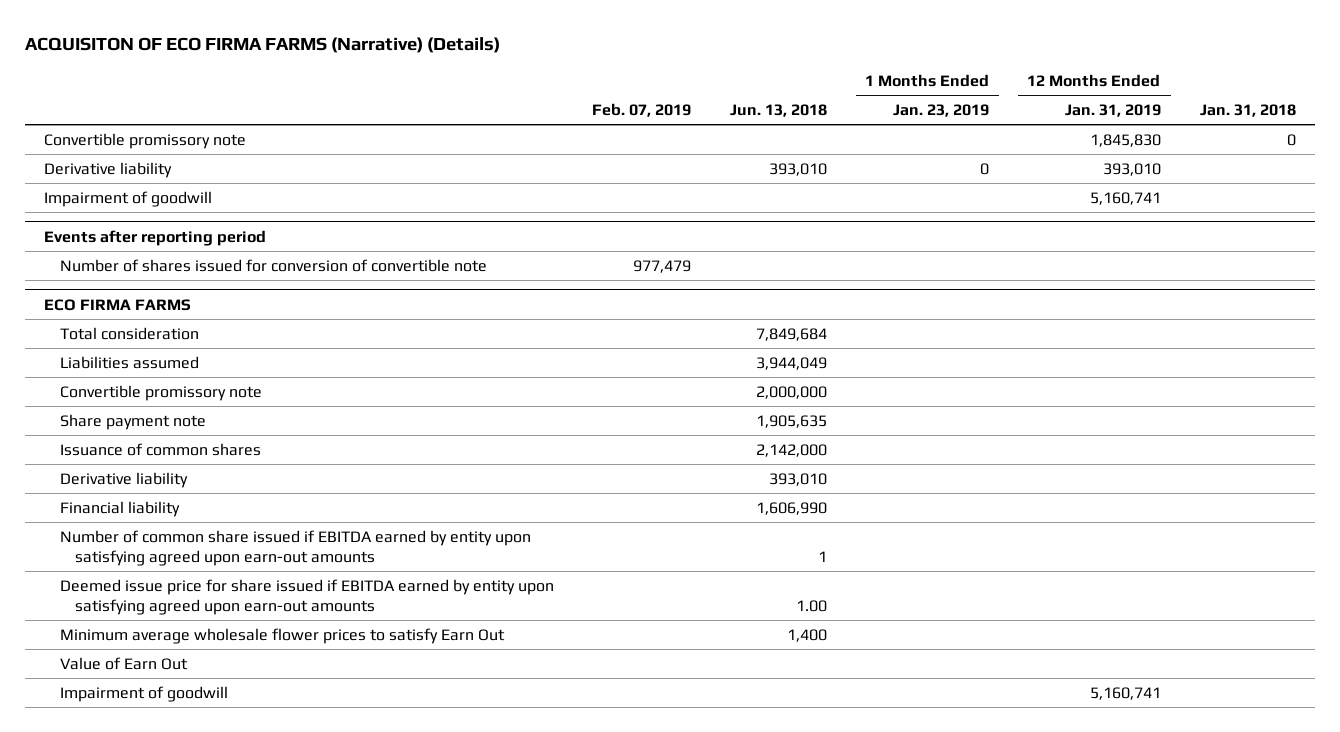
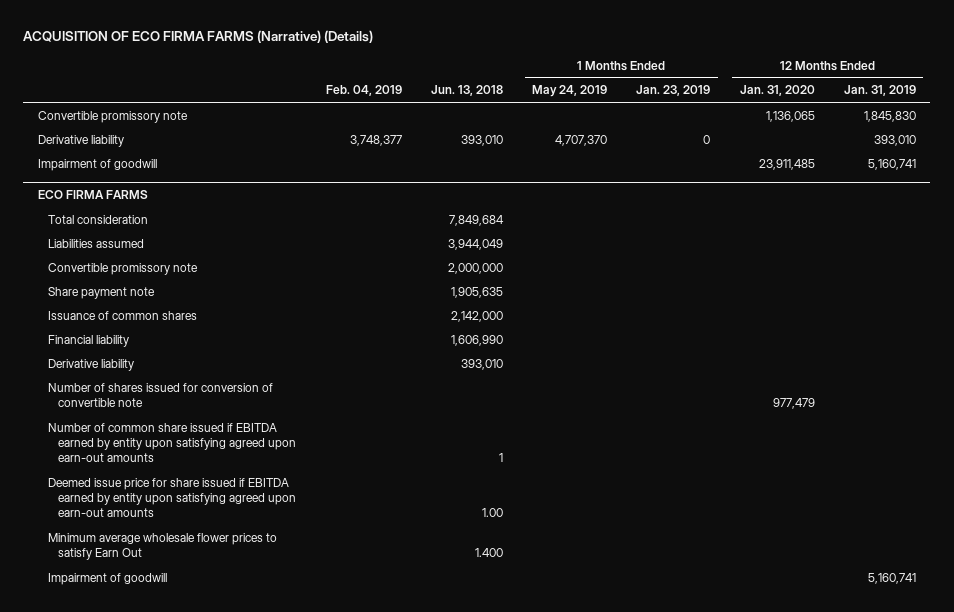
- ACQUISITON OF ECO FIRMA FARMS (Narrative) (Details)
+ ACQUISITION OF ECO FIRMA FARMS (Narrative) (Details)
- | Feb. 07, 2019 | Jun. 13, 2018 | 1 Months Ended Jan. 23, 2019 | 12 Months Ended Jan. 31, 2019 | Jan. 31, 2018
+ | Feb. 04, 2019 | Jun. 13, 2018 | 1 Months Ended May 24, 2019 | 1 Months Ended Jan. 23, 2019 | 12 Months Ended Jan. 31, 2020 | 12 Months Ended Jan. 31, 2019
- Events after reporting period
- Number of shares issued for conversion of convertible note | 977,479 | | | |
@ ECO FIRMA FARMS
moved down: Derivative liability | | 393,010 | | | |
+ Number of shares issued for conversion of convertible note | | | | | 977,479 |
- Minimum average wholesale flower prices to satisfy Earn Out | | 1,400 | | |
- Value of Earn Out
+ Minimum average wholesale flower prices to satisfy Earn Out | | 1.400 | | | |

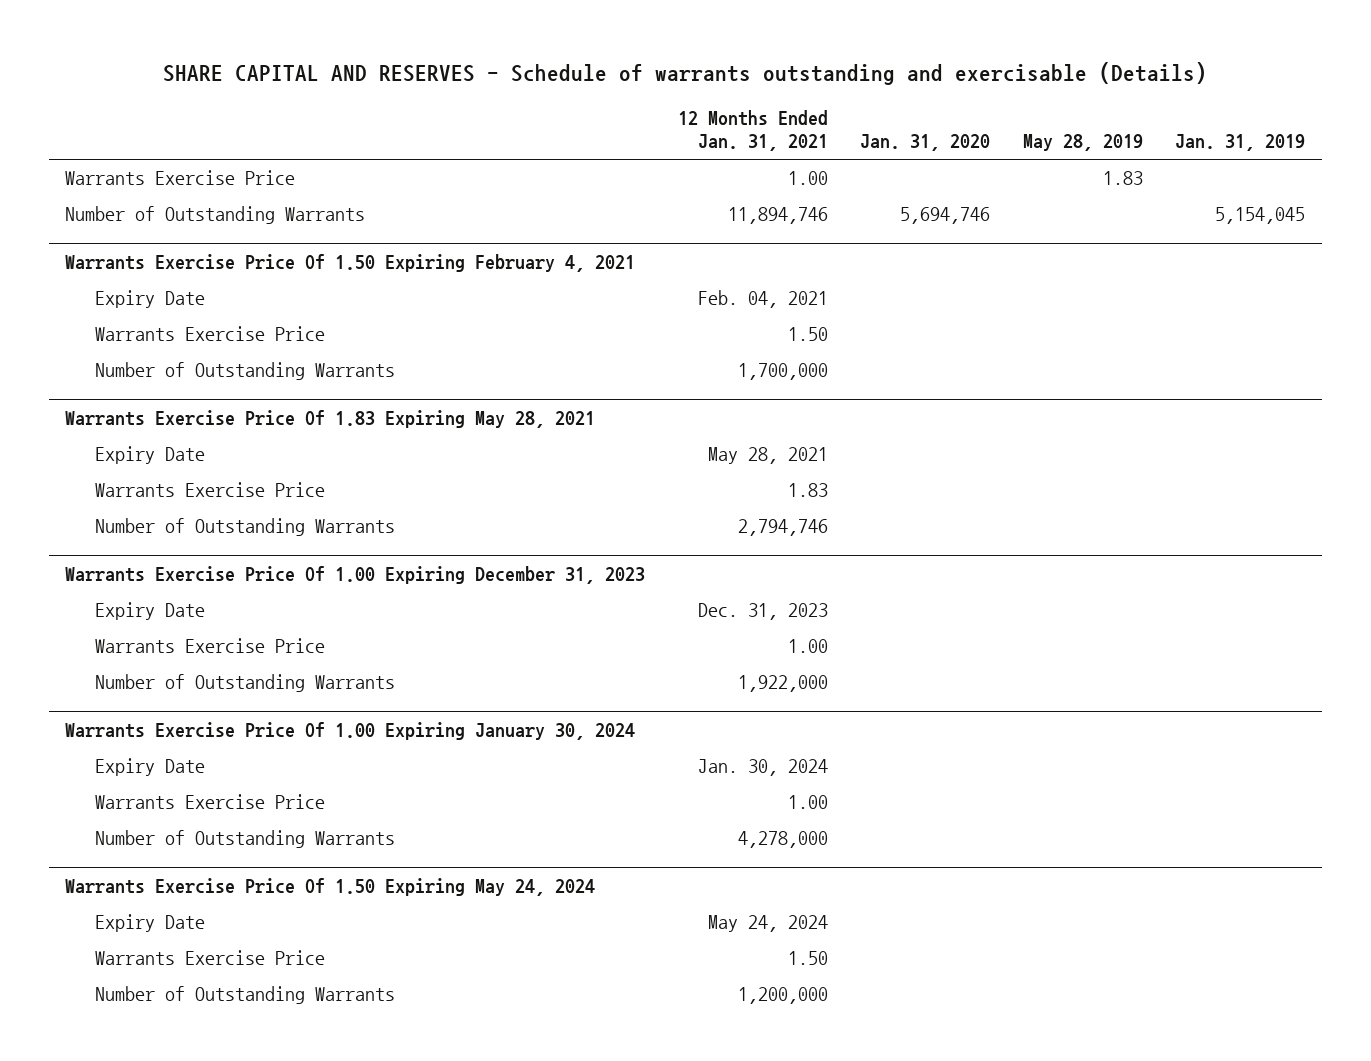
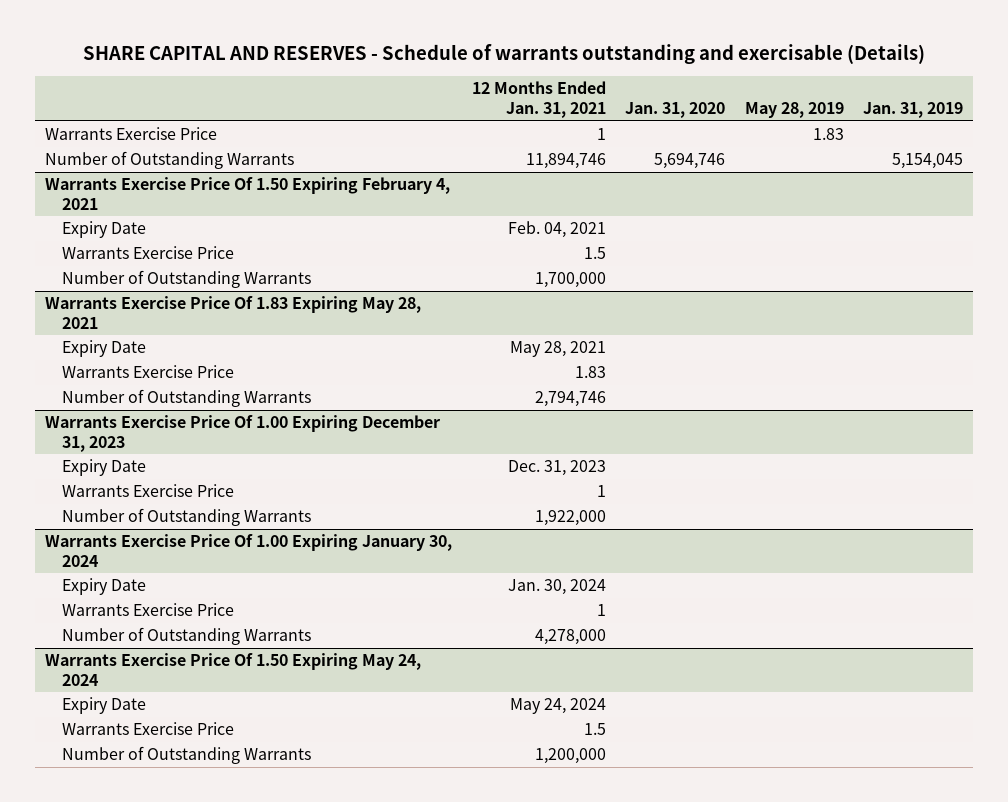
- Warrants Exercise Price | 1.00 | | 1.83 |
+ Warrants Exercise Price | 1 | | 1.83 |
@ Warrants Exercise Price Of 1.50 Expiring February 4, 2021
- Warrants Exercise Price | 1.50 | | |
+ Warrants Exercise Price | 1.5 | | |
@ Warrants Exercise Price Of 1.00 Expiring December 31, 2023
- Warrants Exercise Price | 1.00 | | |
+ Warrants Exercise Price | 1 | | |
@ Warrants Exercise Price Of 1.00 Expiring January 30, 2024
- Warrants Exercise Price | 1.00 | | |
+ Warrants Exercise Price | 1 | | |
@ Warrants Exercise Price Of 1.50 Expiring May 24, 2024
- Warrants Exercise Price | 1.50 | | |
+ Warrants Exercise Price | 1.5 | | |

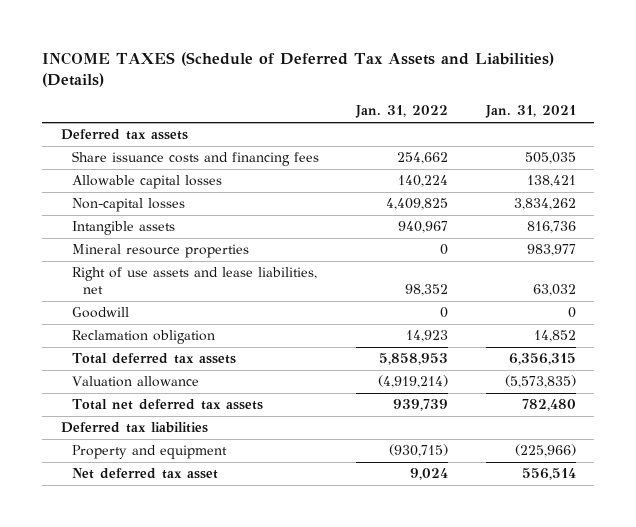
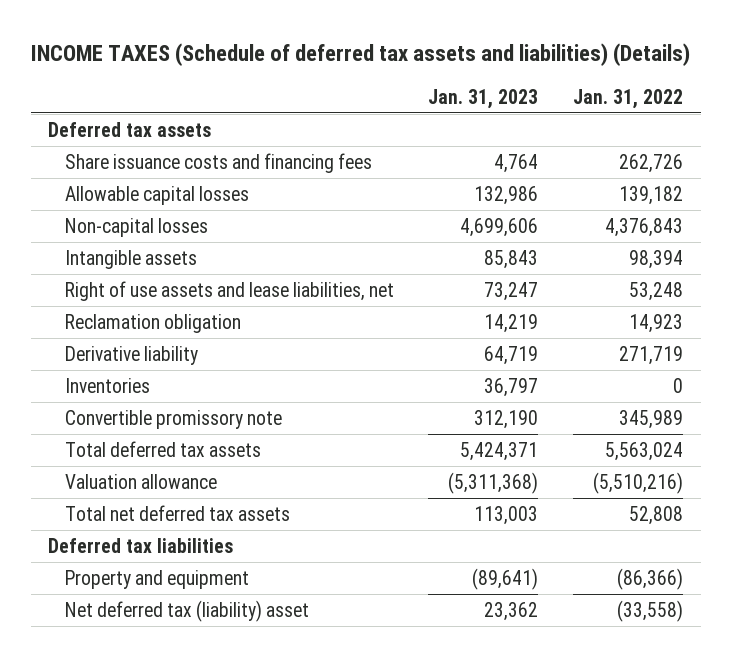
- INCOME TAXES (Schedule of Deferred Tax Assets and Liabilities) (Details)
+ INCOME TAXES (Schedule of deferred tax assets and liabilities) (Details)
- | Jan. 31, 2022 | Jan. 31, 2021
+ | Jan. 31, 2023 | Jan. 31, 2022
- Share issuance costs and financing fees | 254,662 | 505,035
- Allowable capital losses | 140,224 | 138,421
- Non-capital losses | 4,409,825 | 3,834,262
- Intangible assets | 940,967 | 816,736
- Mineral resource properties | 0 | 983,977
- Right of use assets and lease liabilities, net | 98,352 | 63,032
- Goodwill | 0 | 0
+ Share issuance costs and financing fees | 4,764 | 262,726
+ Allowable capital losses | 132,986 | 139,182
+ Non-capital losses | 4,699,606 | 4,376,843
+ Intangible assets | 85,843 | 98,394
+ Right of use assets and lease liabilities, net | 73,247 | 53,248
- Total deferred tax assets | 5,858,953 | 6,356,315
- Valuation allowance | (4,919,214) | (5,573,835)
- Total net deferred tax assets | 939,739 | 782,480
+ Derivative liability | 64,719 | 271,719
+ Inventories | 36,797 | 0
+ Convertible promissory note | 312,190 | 345,989
+ Total deferred tax assets | 5,424,371 | 5,563,024
+ Valuation allowance | (5,311,368) | (5,510,216)
+ Total net deferred tax assets | 113,003 | 52,808
- Property and equipment | (930,715) | (225,966)
- Net deferred tax asset | 9,024 | 556,514
+ Property and equipment | (89,641) | (86,366)
+ Net deferred tax (liability) asset | 23,362 | (33,558)

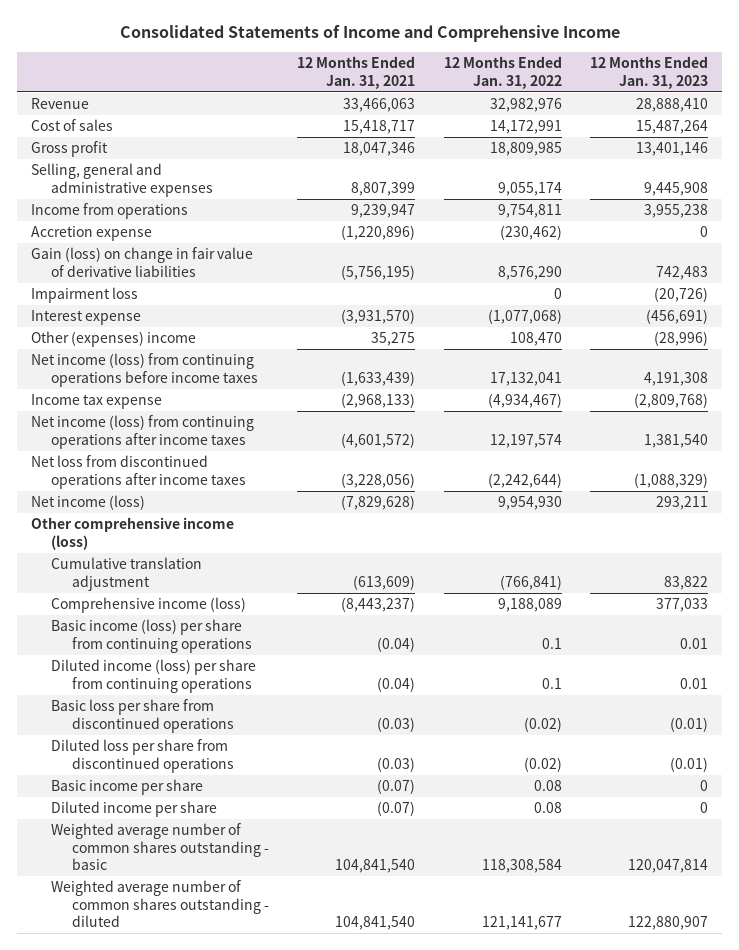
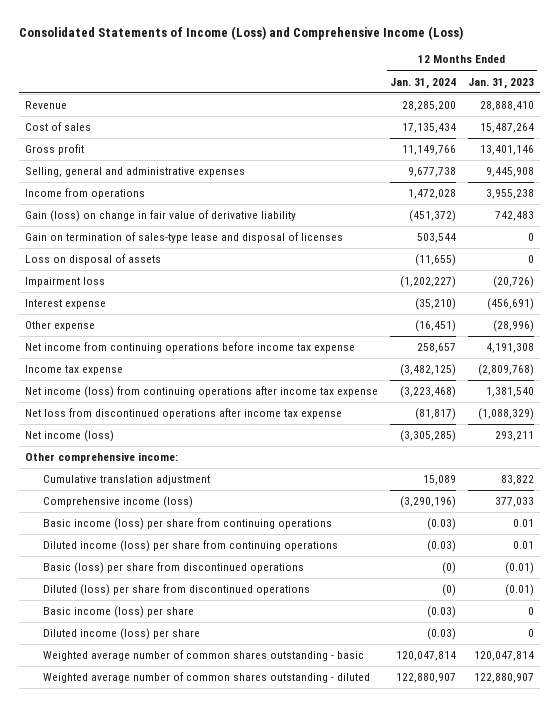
- Consolidated Statements of Income and Comprehensive Income
+ Consolidated Statements of Income (Loss) and Comprehensive Income (Loss)
- | 12 Months Ended Jan. 31, 2021 | 12 Months Ended Jan. 31, 2022 | 12 Months Ended Jan. 31, 2023
+ | 12 Months Ended Jan. 31, 2024 | 12 Months Ended Jan. 31, 2023
- Accretion expense | (1,220,896) | (230,462) | 0
- Gain (loss) on change in fair value of derivative liabilities | (5,756,195) | 8,576,290 | 742,483
+ Gain (loss) on change in fair value of derivative liability | (451,372) | 742,483
+ Gain on termination of sales-type lease and disposal of licenses | 503,544 | 0
+ Loss on disposal of assets | (11,655) | 0
- Other (expenses) income | 35,275 | 108,470 | (28,996)
- Net income (loss) from continuing operations before income taxes | (1,633,439) | 17,132,041 | 4,191,308
+ Other expense | (16,451) | (28,996)
+ Net income from continuing operations before income tax expense | 258,657 | 4,191,308
- Net income (loss) from continuing operations after income taxes | (4,601,572) | 12,197,574 | 1,381,540
- Net loss from discontinued operations after income taxes | (3,228,056) | (2,242,644) | (1,088,329)
+ Net income (loss) from continuing operations after income tax expense | (3,223,468) | 1,381,540
+ Net loss from discontinued operations after income tax expense | (81,817) | (1,088,329)
- Other comprehensive income (loss)
+ Other comprehensive income:
- Basic loss per share from discontinued operations | (0.03) | (0.02) | (0.01)
- Diluted loss per share from discontinued operations | (0.03) | (0.02) | (0.01)
- Basic income per share | (0.07) | 0.08 | 0
- Diluted income per share | (0.07) | 0.08 | 0
+ Basic (loss) per share from discontinued operations | (0) | (0.01)
+ Diluted (loss) per share from discontinued operations | (0) | (0.01)
+ Basic income (loss) per share | (0.03) | 0
+ Diluted income (loss) per share | (0.03) | 0

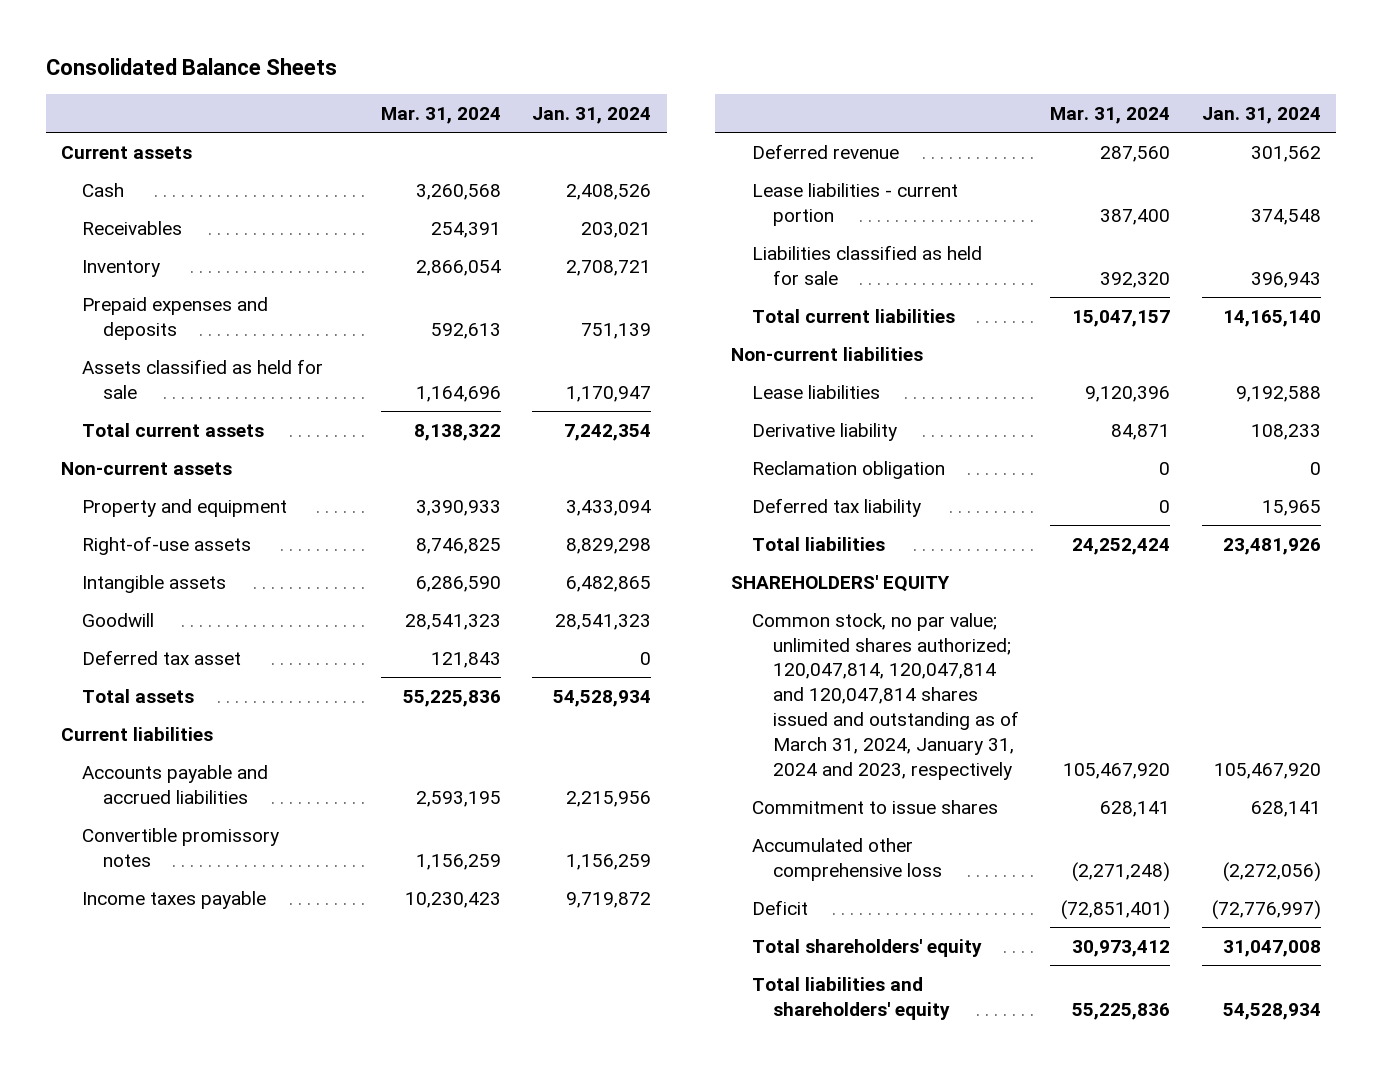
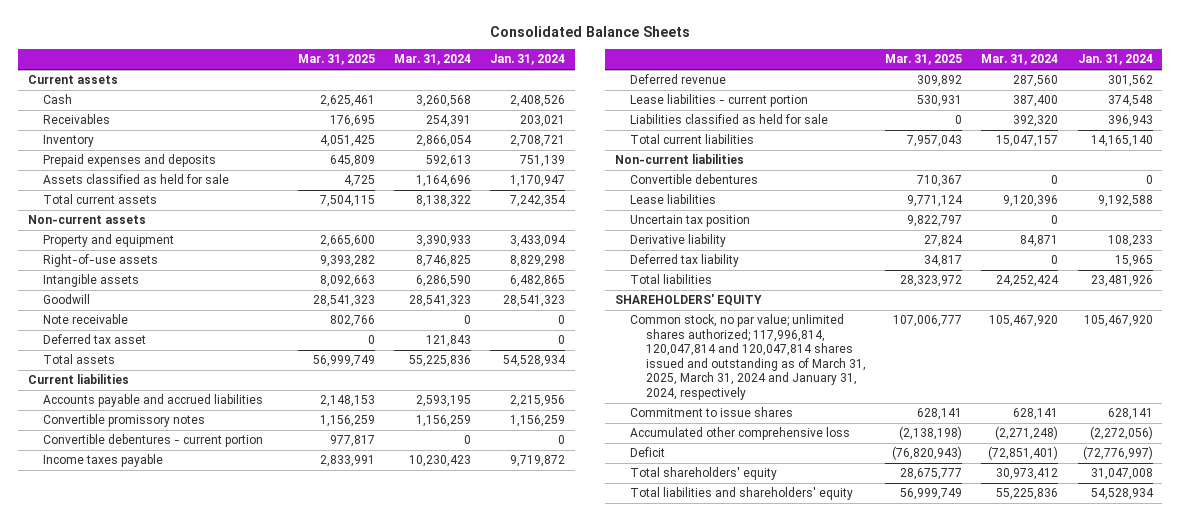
- | Mar. 31, 2024 | Jan. 31, 2024
+ | Mar. 31, 2025 | Mar. 31, 2024 | Jan. 31, 2024
+ Note receivable | 802,766 | 0 | 0
+ Convertible debentures - current portion | 977,817 | 0 | 0
+ Convertible debentures | 710,367 | 0 | 0
+ Uncertain tax position | 9,822,797 | 0 |
- Reclamation obligation | 0 | 0
- Common stock, no par value; unlimited shares authorized; 120,047,814, 120,047,814 and 120,047,814 shares issued and outstanding as of March 31, 2024, January 31, 2024 and 2023, respectively | 105,467,920 | 105,467,920
+ Common stock, no par value; unlimited shares authorized; 117,996,814, 120,047,814 and 120,047,814 shares issued and outstanding as of March 31, 2025, March 31, 2024 and January 31, 2024, respectively | 107,006,777 | 105,467,920 | 105,467,920

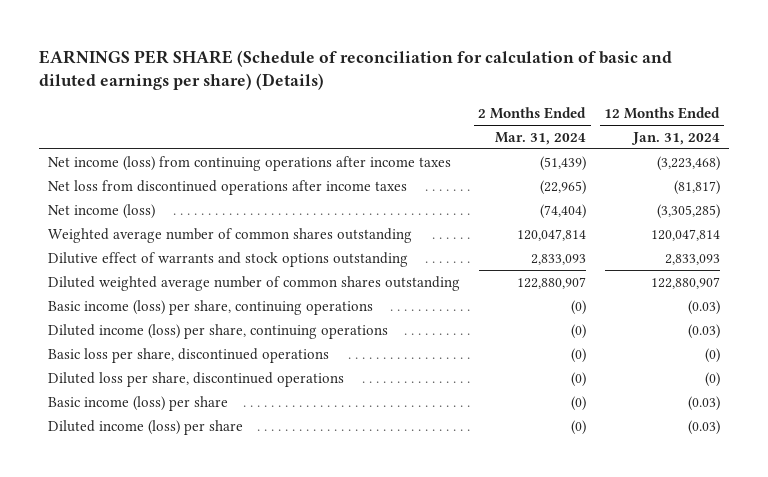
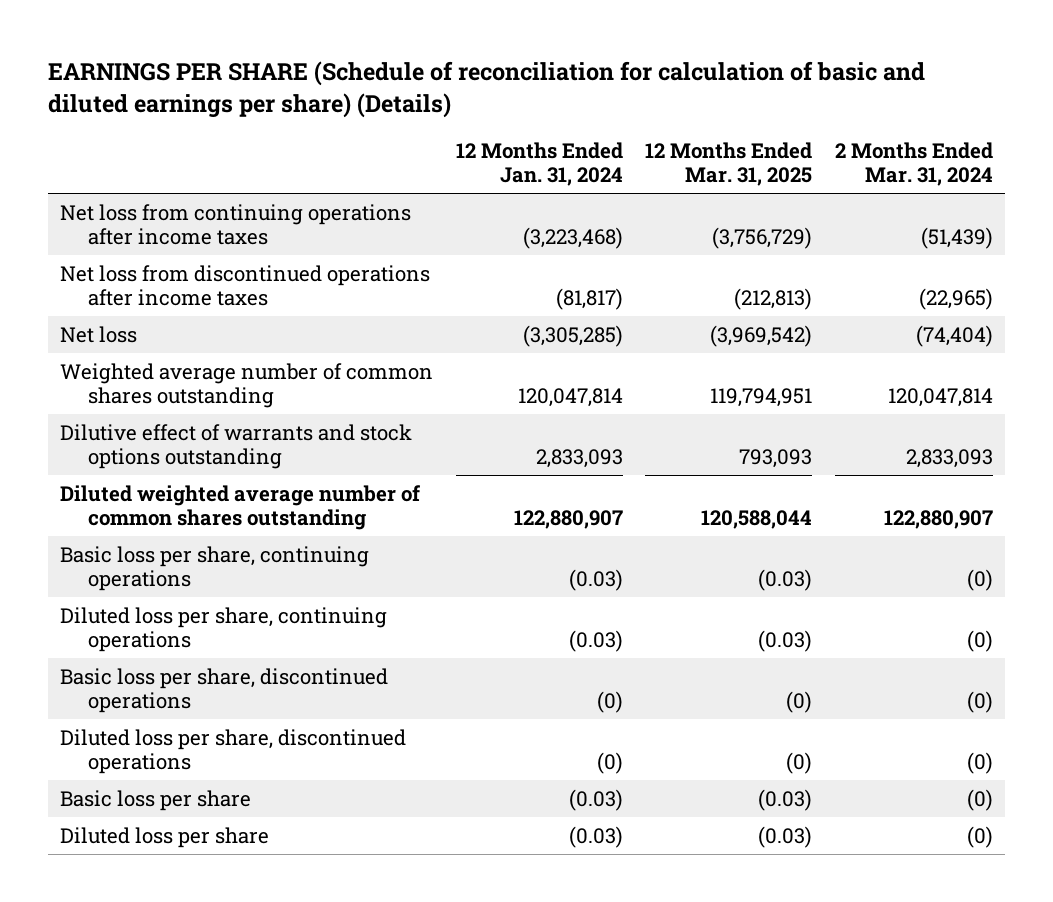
- | 2 Months Ended Mar. 31, 2024 | 12 Months Ended Jan. 31, 2024
+ | 12 Months Ended Jan. 31, 2024 | 12 Months Ended Mar. 31, 2025 | 2 Months Ended Mar. 31, 2024
- Net income (loss) from continuing operations after income taxes | (51,439) | (3,223,468)
+ Net loss from continuing operations after income taxes | (3,223,468) | (3,756,729) | (51,439)
- Net income (loss) | (74,404) | (3,305,285)
+ Net loss | (3,305,285) | (3,969,542) | (74,404)
- Basic income (loss) per share, continuing operations | (0) | (0.03)
- Diluted income (loss) per share, continuing operations | (0) | (0.03)
+ Basic loss per share, continuing operations | (0.03) | (0.03) | (0)
+ Diluted loss per share, continuing operations | (0.03) | (0.03) | (0)
- Basic income (loss) per share | (0) | (0.03)
- Diluted income (loss) per share | (0) | (0.03)
+ Basic loss per share | (0.03) | (0.03) | (0)
+ Diluted loss per share | (0.03) | (0.03) | (0)

